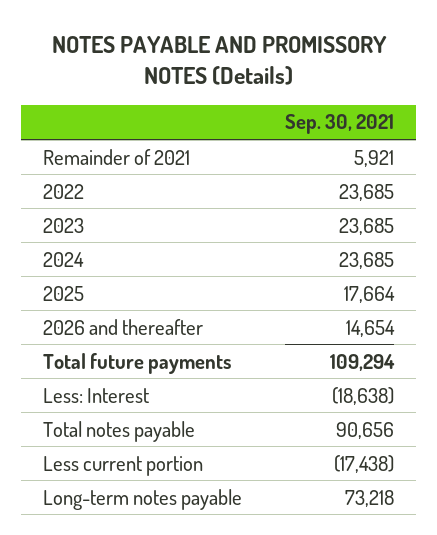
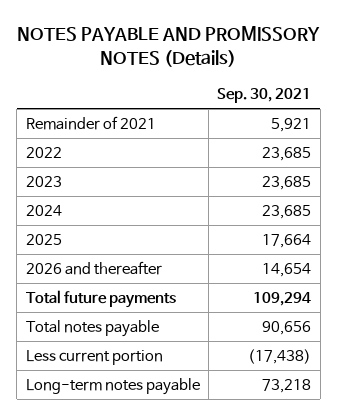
- Less: Interest | (18,638)

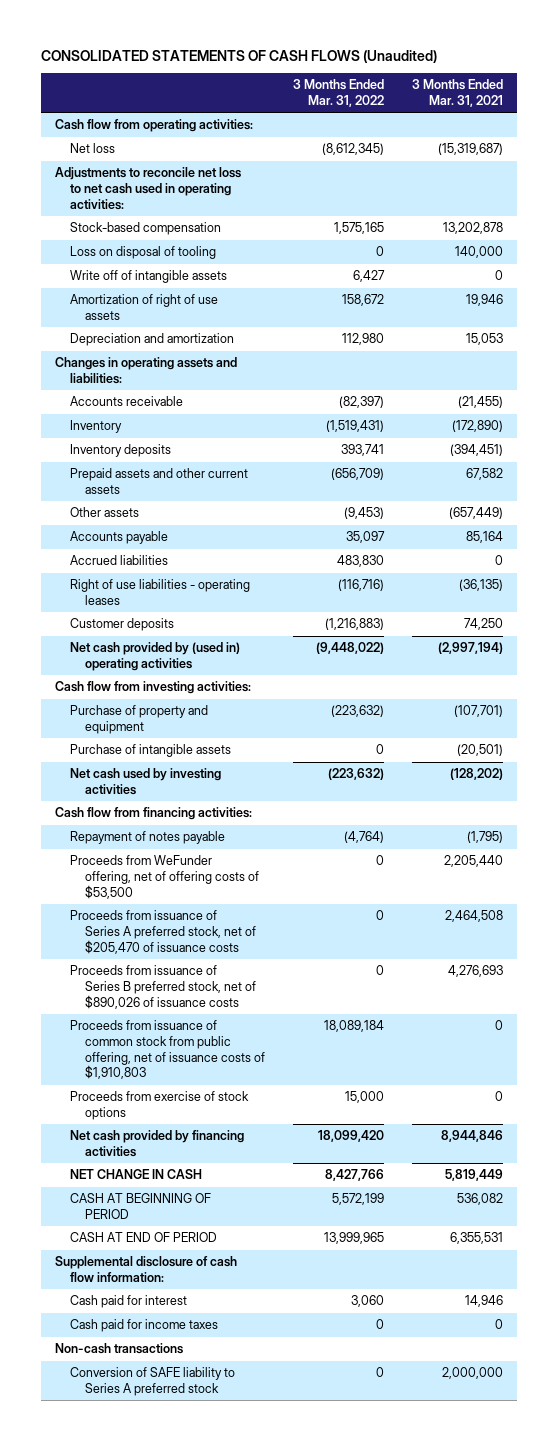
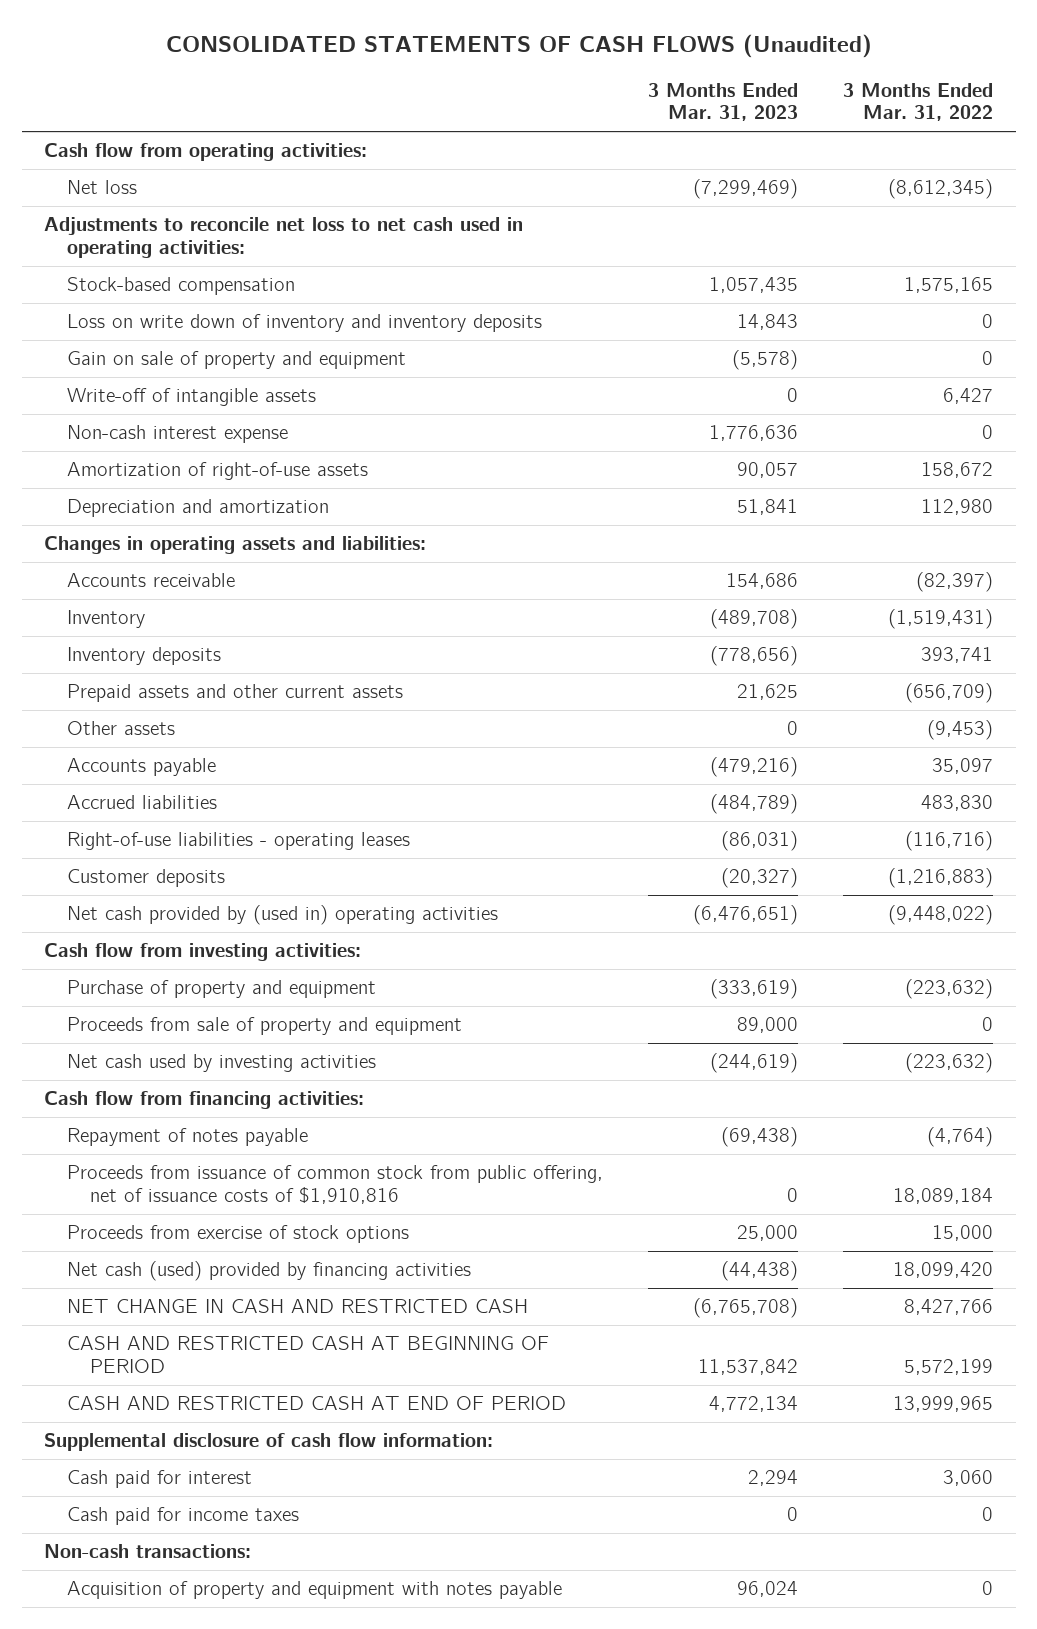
- | 3 Months Ended Mar. 31, 2022 | 3 Months Ended Mar. 31, 2021
+ | 3 Months Ended Mar. 31, 2023 | 3 Months Ended Mar. 31, 2022
- Loss on disposal of tooling | 0 | 140,000
- Write off of intangible assets | 6,427 | 0
- Amortization of right of use assets | 158,672 | 19,946
+ Loss on write down of inventory and inventory deposits | 14,843 | 0
+ Gain on sale of property and equipment | (5,578) | 0
+ Write-off of intangible assets | 0 | 6,427
+ Non-cash interest expense | 1,776,636 | 0
+ Amortization of right-of-use assets | 90,057 | 158,672
- Right of use liabilities - operating leases | (116,716) | (36,135)
+ Right-of-use liabilities - operating leases | (86,031) | (116,716)
- Purchase of intangible assets | 0 | (20,501)
+ Proceeds from sale of property and equipment | 89,000 | 0
- Proceeds from WeFunder offering, net of offering costs of $53,500 | 0 | 2,205,440
- Proceeds from issuance of Series A preferred stock, net of $205,470 of issuance costs | 0 | 2,464,508
- Proceeds from issuance of Series B preferred stock, net of $890,026 of issuance costs | 0 | 4,276,693
- Proceeds from issuance of common stock from public offering, net of issuance costs of $1,910,803 | 18,089,184 | 0
+ Proceeds from issuance of common stock from public offering, net of issuance costs of $1,910,816 | 0 | 18,089,184
- Net cash provided by financing activities | 18,099,420 | 8,944,846
- NET CHANGE IN CASH | 8,427,766 | 5,819,449
- CASH AT BEGINNING OF PERIOD | 5,572,199 | 536,082
- CASH AT END OF PERIOD | 13,999,965 | 6,355,531
+ Net cash (used) provided by financing activities | (44,438) | 18,099,420
+ NET CHANGE IN CASH AND RESTRICTED CASH | (6,765,708) | 8,427,766
+ CASH AND RESTRICTED CASH AT BEGINNING OF PERIOD | 11,537,842 | 5,572,199
+ CASH AND RESTRICTED CASH AT END OF PERIOD | 4,772,134 | 13,999,965
- Non-cash transactions
- Conversion of SAFE liability to Series A preferred stock | 0 | 2,000,000
+ Non-cash transactions:
+ Acquisition of property and equipment with notes payable | 96,024 | 0

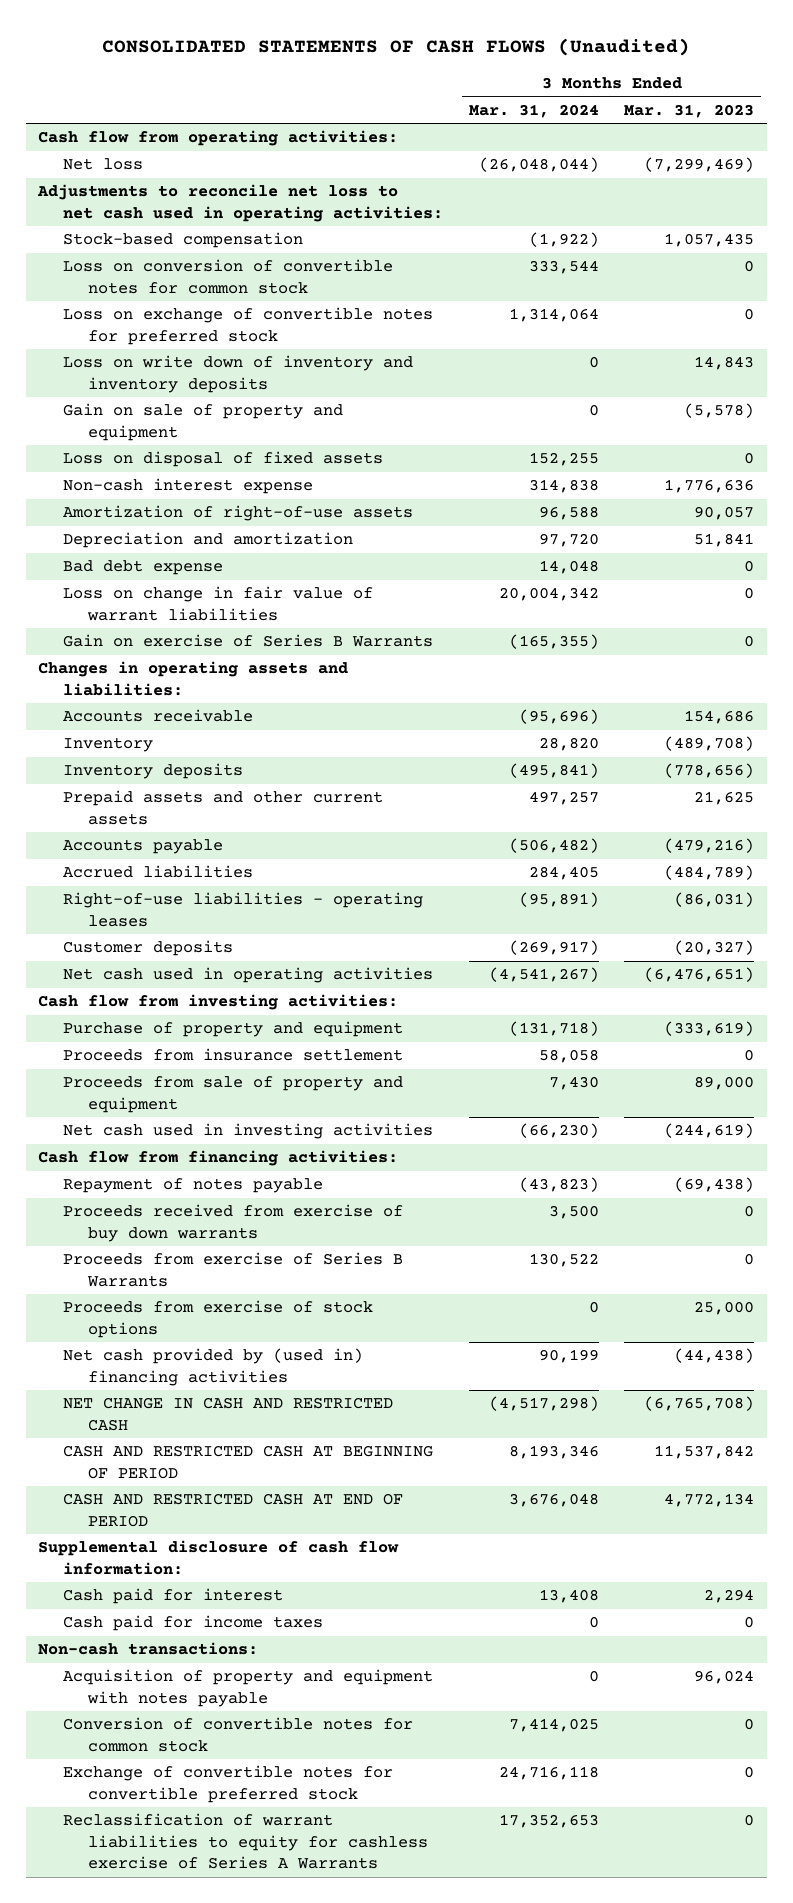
- | 3 Months Ended Mar. 31, 2023 | 3 Months Ended Mar. 31, 2022
+ | 3 Months Ended Mar. 31, 2024 | 3 Months Ended Mar. 31, 2023
+ Loss on conversion of convertible notes for common stock | 333,544 | 0
+ Loss on exchange of convertible notes for preferred stock | 1,314,064 | 0
- Write-off of intangible assets | 0 | 6,427
+ Loss on disposal of fixed assets | 152,255 | 0
+ Bad debt expense | 14,048 | 0
+ Loss on change in fair value of warrant liabilities | 20,004,342 | 0
+ Gain on exercise of Series B Warrants | (165,355) | 0
- Other assets | 0 | (9,453)
- Net cash provided by (used in) operating activities | (6,476,651) | (9,448,022)
+ Net cash used in operating activities | (4,541,267) | (6,476,651)
+ Proceeds from insurance settlement | 58,058 | 0
- Net cash used by investing activities | (244,619) | (223,632)
+ Net cash used in investing activities | (66,230) | (244,619)
- Proceeds from issuance of common stock from public offering, net of issuance costs of $1,910,816 | 0 | 18,089,184
+ Proceeds received from exercise of buy down warrants | 3,500 | 0
+ Proceeds from exercise of Series B Warrants | 130,522 | 0
- Net cash (used) provided by financing activities | (44,438) | 18,099,420
+ Net cash provided by (used in) financing activities | 90,199 | (44,438)
+ Conversion of convertible notes for common stock | 7,414,025 | 0
+ Exchange of convertible notes for convertible preferred stock | 24,716,118 | 0
+ Reclassification of warrant liabilities to equity for cashless exercise of Series A Warrants | 17,352,653 | 0

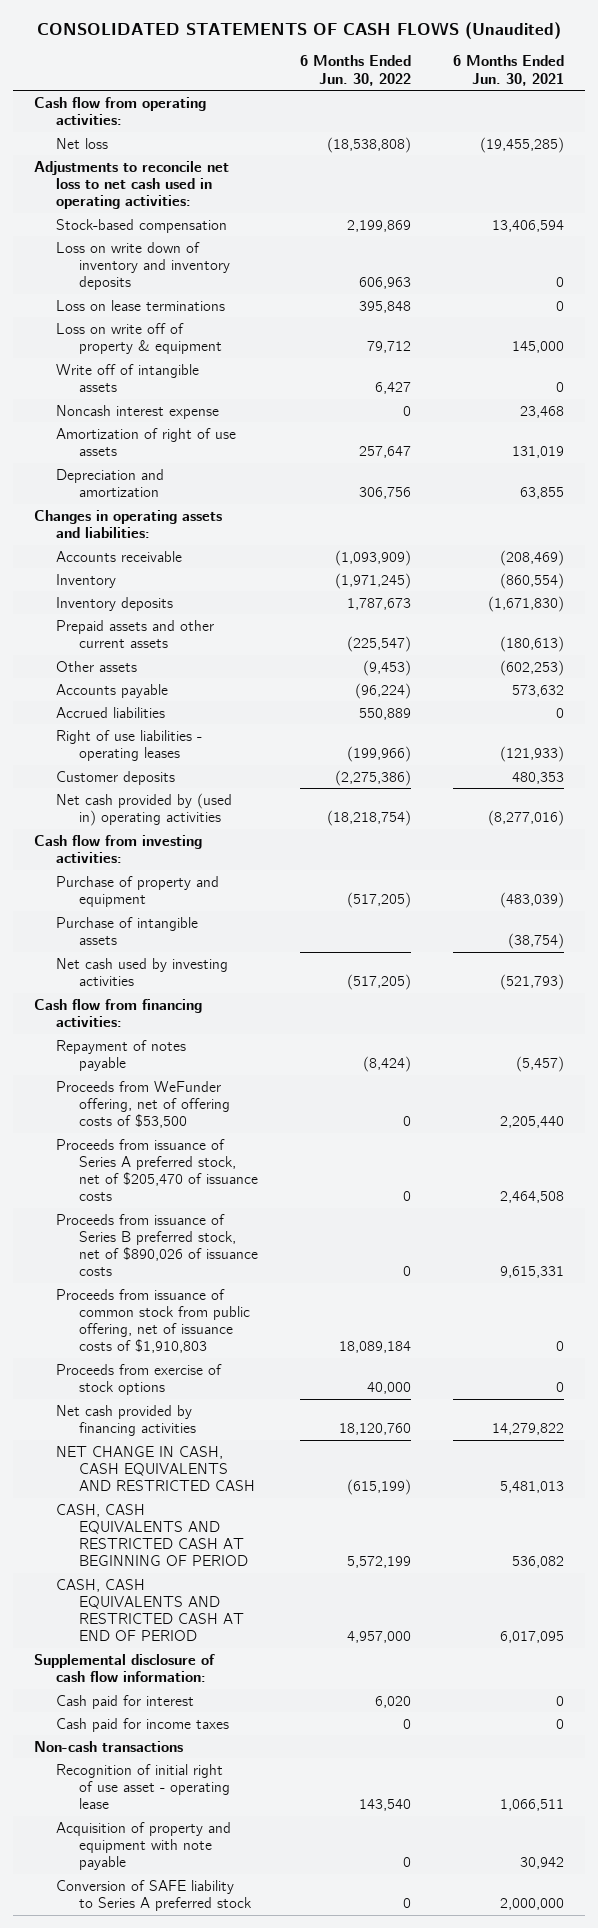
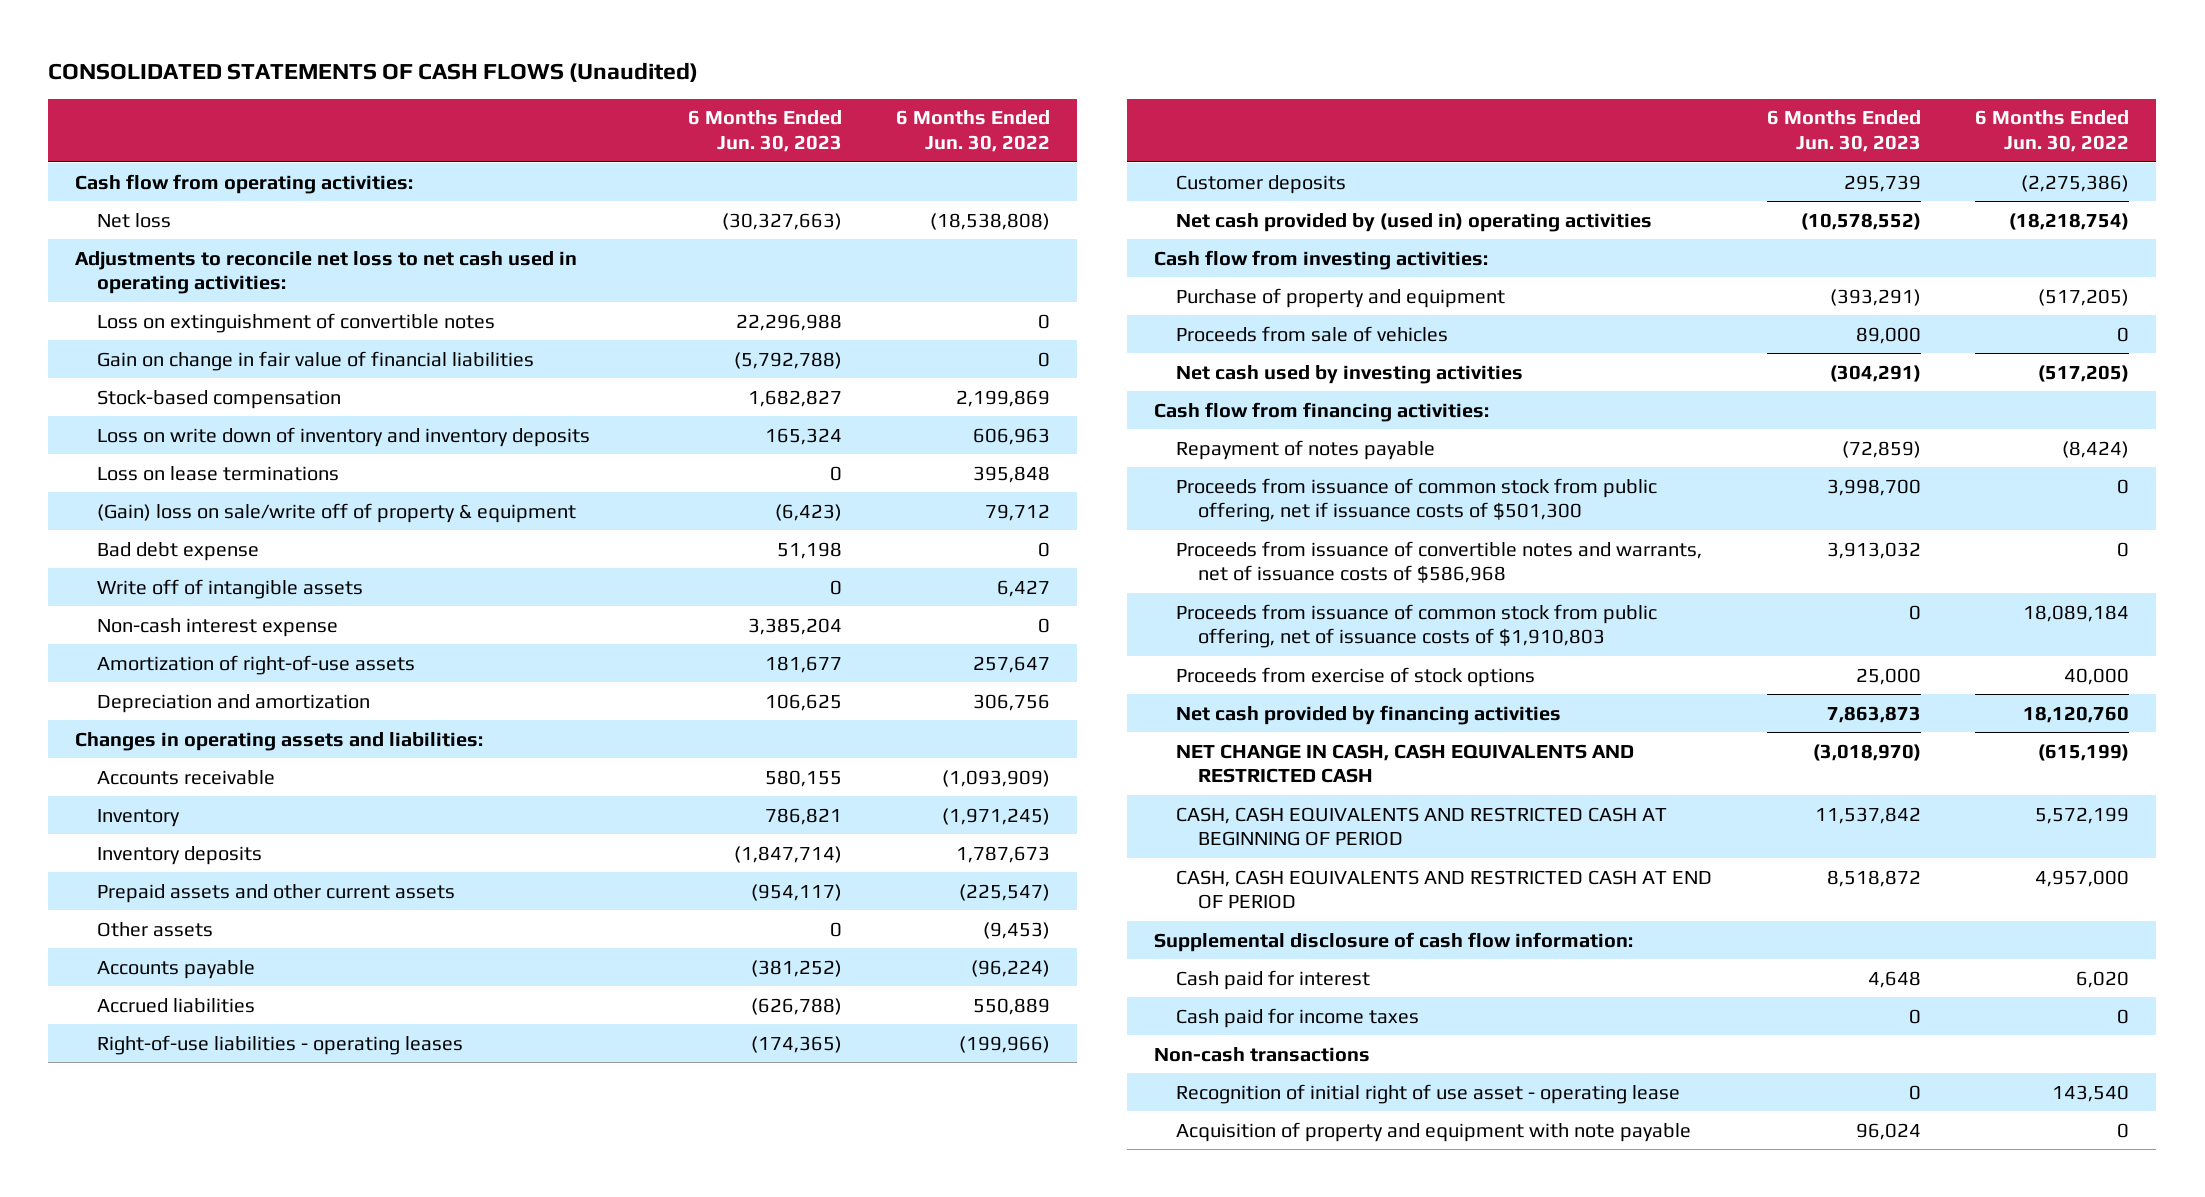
- | 6 Months Ended Jun. 30, 2022 | 6 Months Ended Jun. 30, 2021
+ | 6 Months Ended Jun. 30, 2023 | 6 Months Ended Jun. 30, 2022
+ Loss on extinguishment of convertible notes | 22,296,988 | 0
+ Gain on change in fair value of financial liabilities | (5,792,788) | 0
- Loss on write off of property & equipment | 79,712 | 145,000
+ (Gain) loss on sale/write off of property & equipment | (6,423) | 79,712
+ Bad debt expense | 51,198 | 0
- Noncash interest expense | 0 | 23,468
- Amortization of right of use assets | 257,647 | 131,019
+ Non-cash interest expense | 3,385,204 | 0
+ Amortization of right-of-use assets | 181,677 | 257,647
- Right of use liabilities - operating leases | (199,966) | (121,933)
+ Right-of-use liabilities - operating leases | (174,365) | (199,966)
- Purchase of intangible assets | | (38,754)
+ Proceeds from sale of vehicles | 89,000 | 0
- Proceeds from WeFunder offering, net of offering costs of $53,500 | 0 | 2,205,440
- Proceeds from issuance of Series A preferred stock, net of $205,470 of issuance costs | 0 | 2,464,508
- Proceeds from issuance of Series B preferred stock, net of $890,026 of issuance costs | 0 | 9,615,331
+ Proceeds from issuance of common stock from public offering, net if issuance costs of $501,300 | 3,998,700 | 0
+ Proceeds from issuance of convertible notes and warrants, net of issuance costs of $586,968 | 3,913,032 | 0
- Conversion of SAFE liability to Series A preferred stock | 0 | 2,000,000

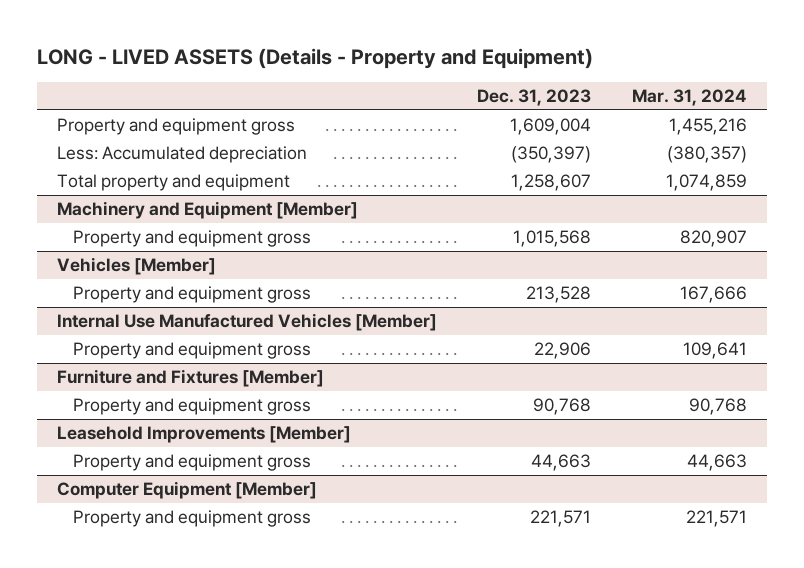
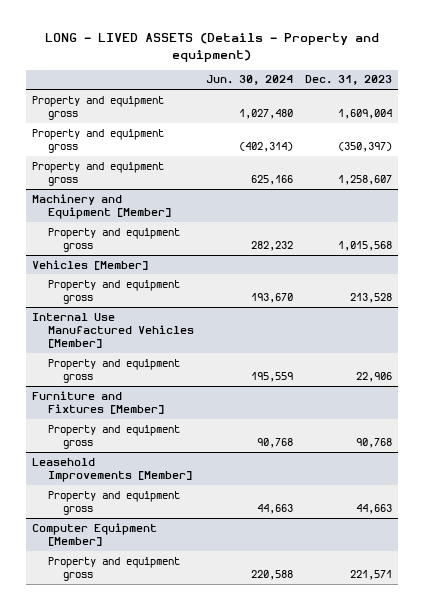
- LONG - LIVED ASSETS (Details - Property and Equipment)
+ LONG - LIVED ASSETS (Details - Property and equipment)
- | Dec. 31, 2023 | Mar. 31, 2024
+ | Jun. 30, 2024 | Dec. 31, 2023
- Less: Accumulated depreciation | (350,397) | (380,357)
- Total property and equipment | 1,258,607 | 1,074,859
+ Property and equipment gross | (402,314) | (350,397)
+ Property and equipment gross | 625,166 | 1,258,607

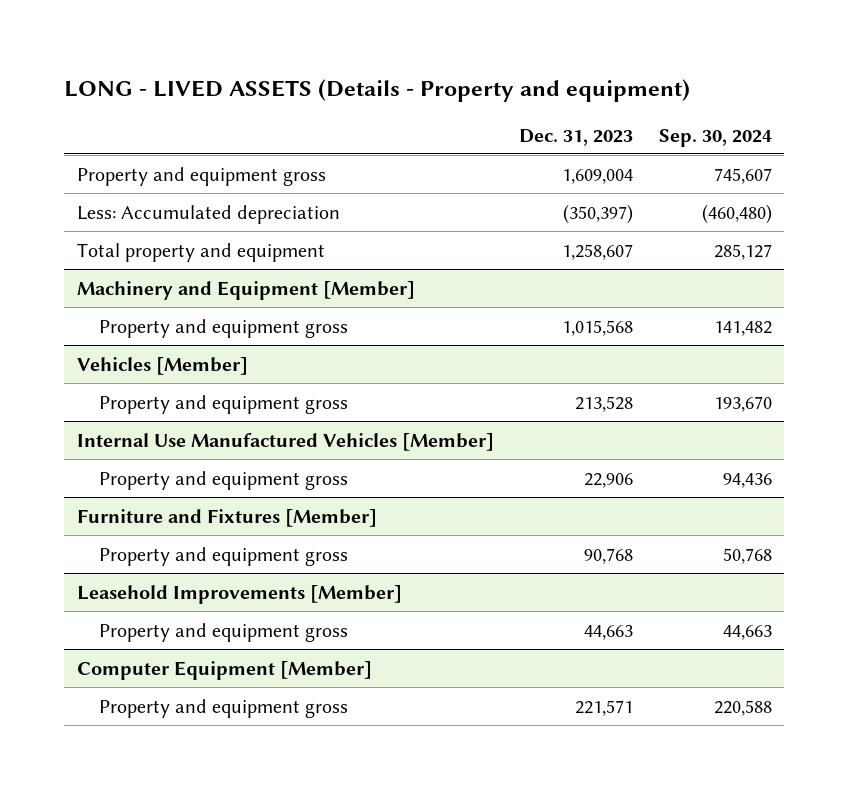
- | Jun. 30, 2024 | Dec. 31, 2023
+ | Dec. 31, 2023 | Sep. 30, 2024
- Property and equipment gross | (402,314) | (350,397)
- Property and equipment gross | 625,166 | 1,258,607
+ Less: Accumulated depreciation | (350,397) | (460,480)
+ Total property and equipment | 1,258,607 | 285,127

